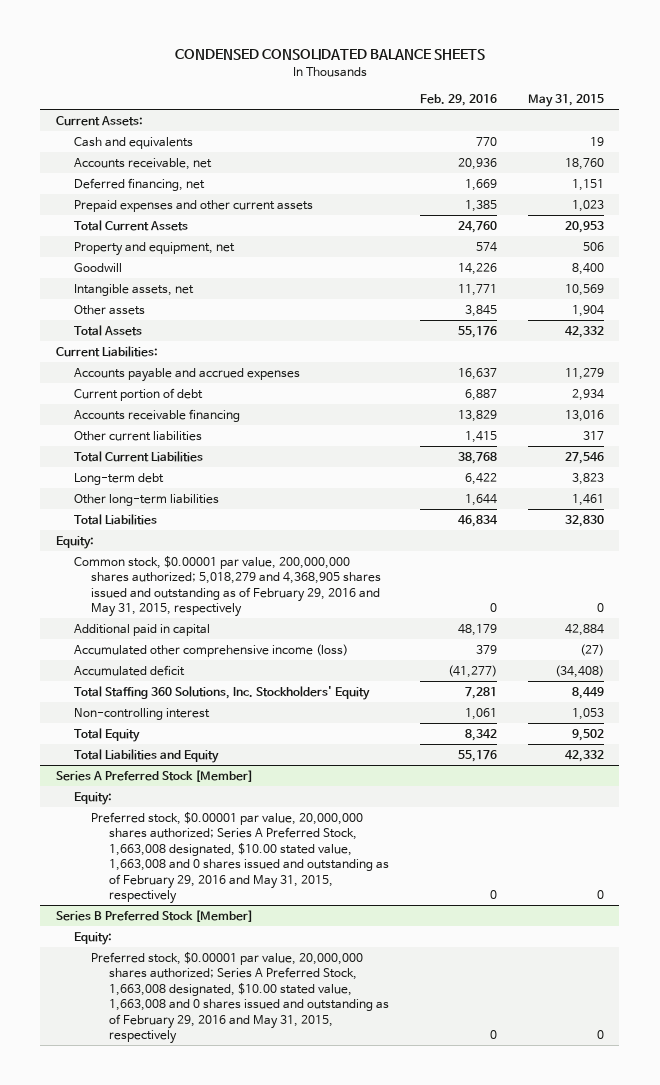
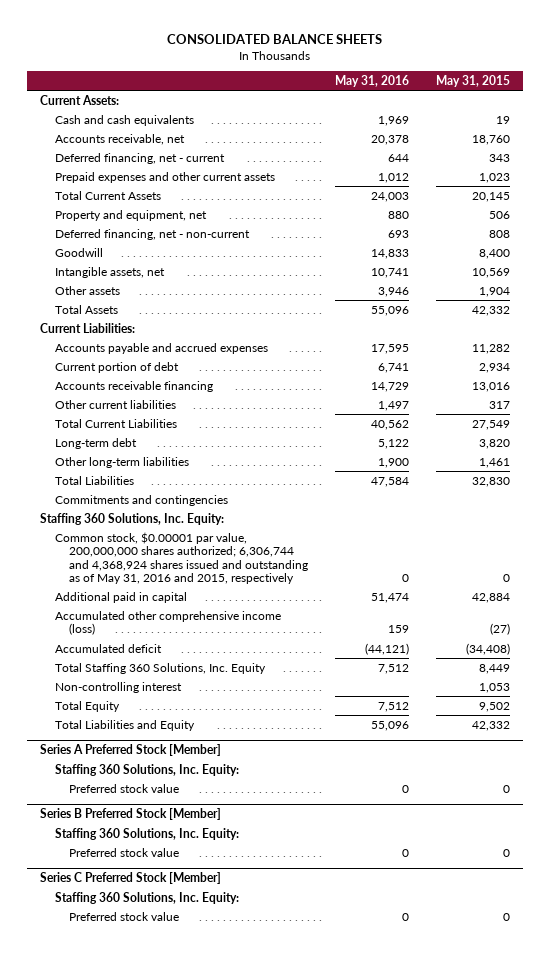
- CONDENSED CONSOLIDATED BALANCE SHEETS
+ CONSOLIDATED BALANCE SHEETS
- | Feb. 29, 2016 | May 31, 2015
+ | May 31, 2016 | May 31, 2015
- Cash and equivalents | 770 | 19
+ Cash and cash equivalents | 1,969 | 19
- Deferred financing, net | 1,669 | 1,151
+ Deferred financing, net - current | 644 | 343
- Total Current Assets | 24,760 | 20,953
+ Total Current Assets | 24,003 | 20,145
+ Deferred financing, net - non-current | 693 | 808
- Accounts payable and accrued expenses | 16,637 | 11,279
+ Accounts payable and accrued expenses | 17,595 | 11,282
- Total Current Liabilities | 38,768 | 27,546
- Long-term debt | 6,422 | 3,823
+ Total Current Liabilities | 40,562 | 27,549
+ Long-term debt | 5,122 | 3,820
- Equity:
- Common stock, $0.00001 par value, 200,000,000 shares authorized; 5,018,279 and 4,368,905 shares issued and outstanding as of February 29, 2016 and May 31, 2015, respectively | 0 | 0
+ Commitments and contingencies
+ Staffing 360 Solutions, Inc. Equity:
+ Common stock, $0.00001 par value, 200,000,000 shares authorized; 6,306,744 and 4,368,924 shares issued and outstanding as of May 31, 2016 and 2015, respectively | 0 | 0
- Total Staffing 360 Solutions, Inc. Stockholders' Equity | 7,281 | 8,449
+ Total Staffing 360 Solutions, Inc. Equity | 7,512 | 8,449
@ Series A Preferred Stock [Member]
- Equity:
- Preferred stock, $0.00001 par value, 20,000,000 shares authorized; Series A Preferred Stock, 1,663,008 designated, $10.00 stated value, 1,663,008 and 0 shares issued and outstanding as of February 29, 2016 and May 31, 2015, respectively | 0 | 0
+ Staffing 360 Solutions, Inc. Equity:
+ Preferred stock value | 0 | 0
@ Series B Preferred Stock [Member]
- Equity:
- Preferred stock, $0.00001 par value, 20,000,000 shares authorized; Series A Preferred Stock, 1,663,008 designated, $10.00 stated value, 1,663,008 and 0 shares issued and outstanding as of February 29, 2016 and May 31, 2015, respectively | 0 | 0
+ Staffing 360 Solutions, Inc. Equity:
+ Preferred stock value | 0 | 0
+ Series C Preferred Stock [Member]
+ Staffing 360 Solutions, Inc. Equity:
+ Preferred stock value | 0 | 0

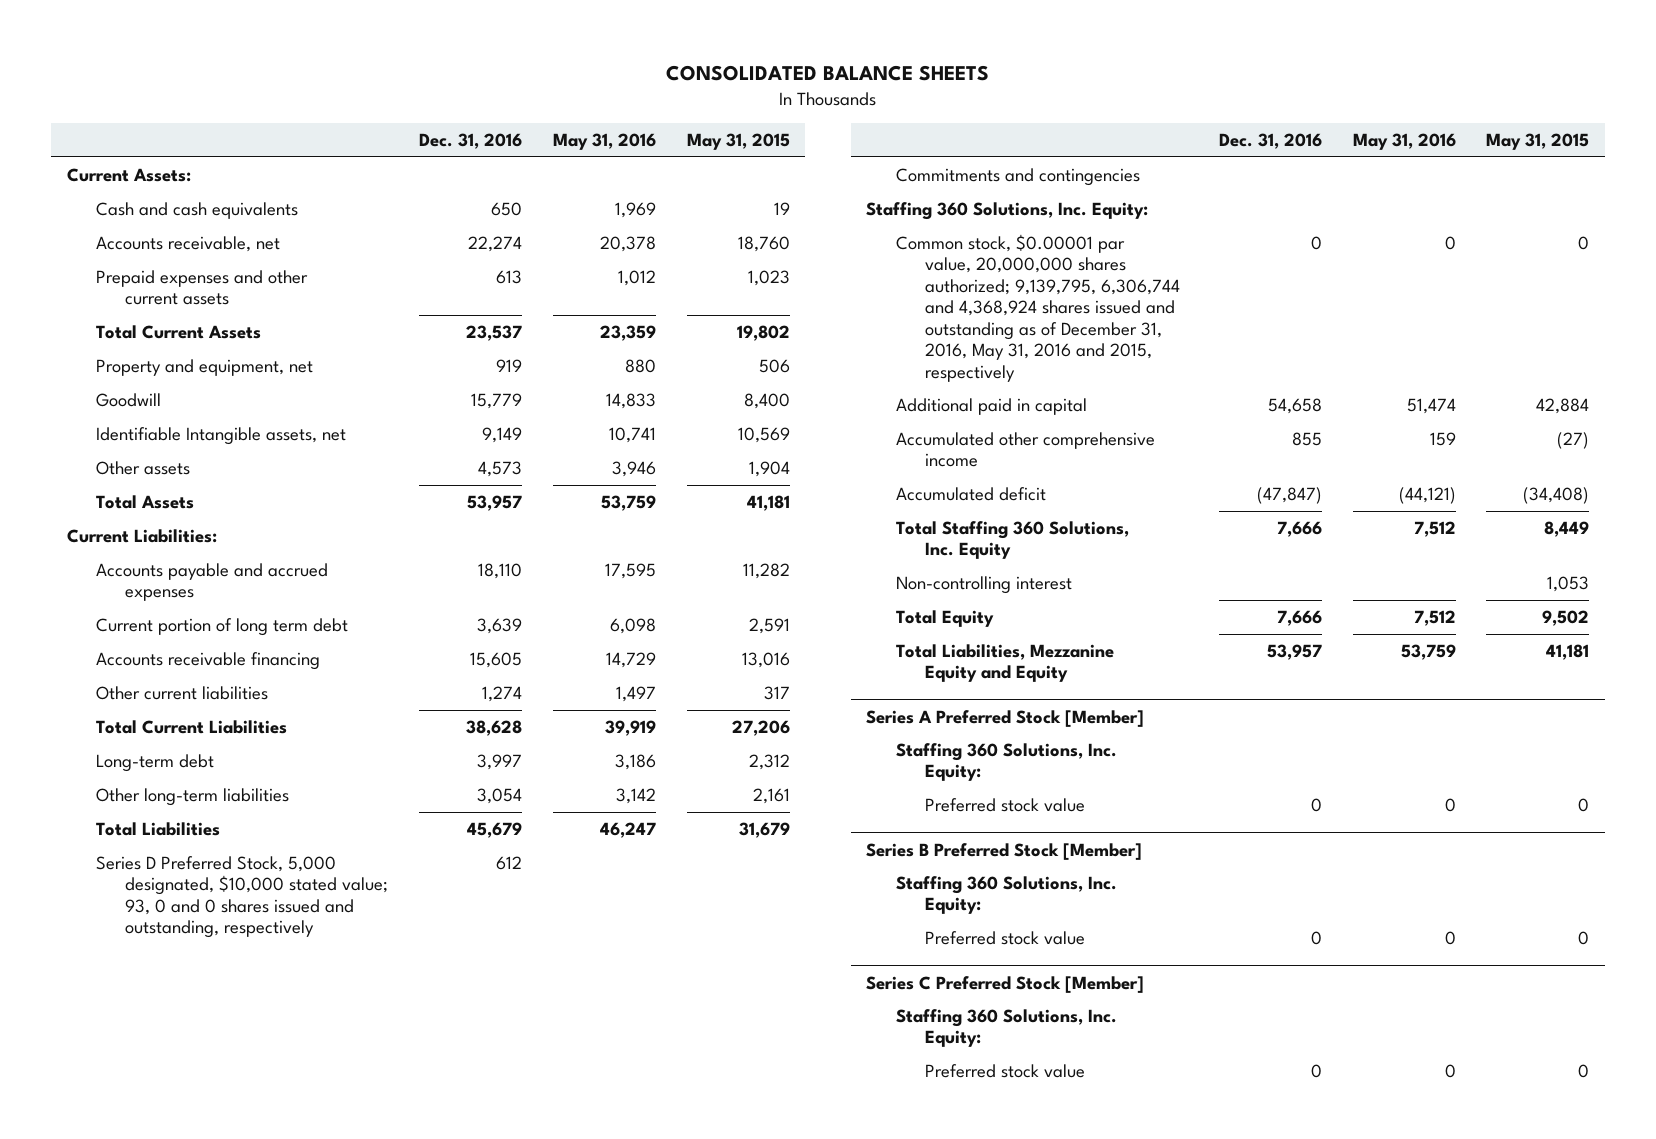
- | May 31, 2016 | May 31, 2015
+ | Dec. 31, 2016 | May 31, 2016 | May 31, 2015
- Deferred financing, net - current | 644 | 343
- Total Current Assets | 24,003 | 20,145
+ Total Current Assets | 23,537 | 23,359 | 19,802
- Deferred financing, net - non-current | 693 | 808
- Intangible assets, net | 10,741 | 10,569
+ Identifiable Intangible assets, net | 9,149 | 10,741 | 10,569
- Total Assets | 55,096 | 42,332
+ Total Assets | 53,957 | 53,759 | 41,181
- Current portion of debt | 6,741 | 2,934
+ Current portion of long term debt | 3,639 | 6,098 | 2,591
- Total Current Liabilities | 40,562 | 27,549
- Long-term debt | 5,122 | 3,820
- Other long-term liabilities | 1,900 | 1,461
- Total Liabilities | 47,584 | 32,830
+ Total Current Liabilities | 38,628 | 39,919 | 27,206
+ Long-term debt | 3,997 | 3,186 | 2,312
+ Other long-term liabilities | 3,054 | 3,142 | 2,161
+ Total Liabilities | 45,679 | 46,247 | 31,679
+ Series D Preferred Stock, 5,000 designated, $10,000 stated value; 93, 0 and 0 shares issued and outstanding, respectively | 612 | |
- Common stock, $0.00001 par value, 200,000,000 shares authorized; 6,306,744 and 4,368,924 shares issued and outstanding as of May 31, 2016 and 2015, respectively | 0 | 0
+ Common stock, $0.00001 par value, 20,000,000 shares authorized; 9,139,795, 6,306,744 and 4,368,924 shares issued and outstanding as of December 31, 2016, May 31, 2016 and 2015, respectively | 0 | 0 | 0
- Accumulated other comprehensive income (loss) | 159 | (27)
+ Accumulated other comprehensive income | 855 | 159 | (27)
- Total Liabilities and Equity | 55,096 | 42,332
+ Total Liabilities, Mezzanine Equity and Equity | 53,957 | 53,759 | 41,181

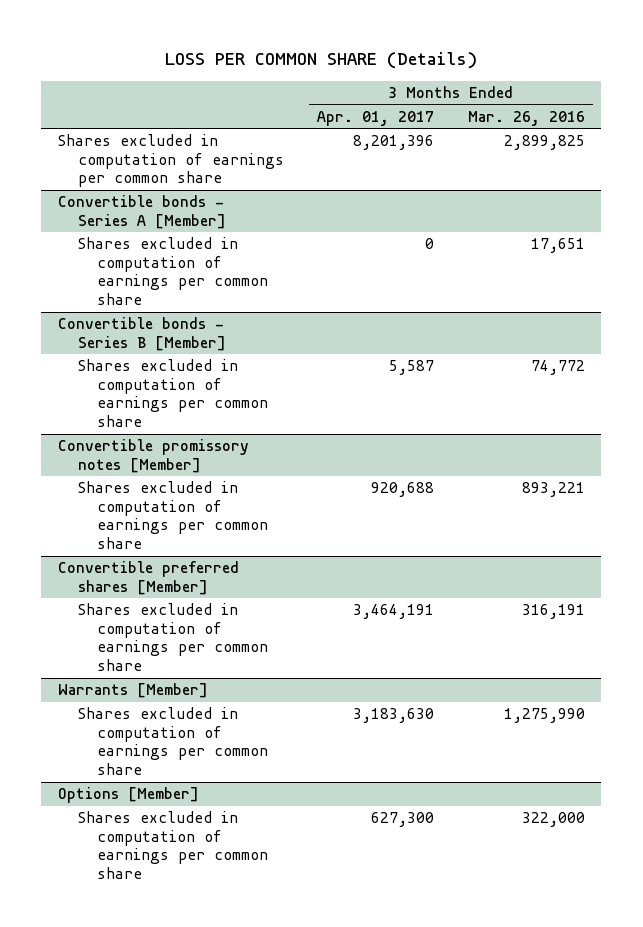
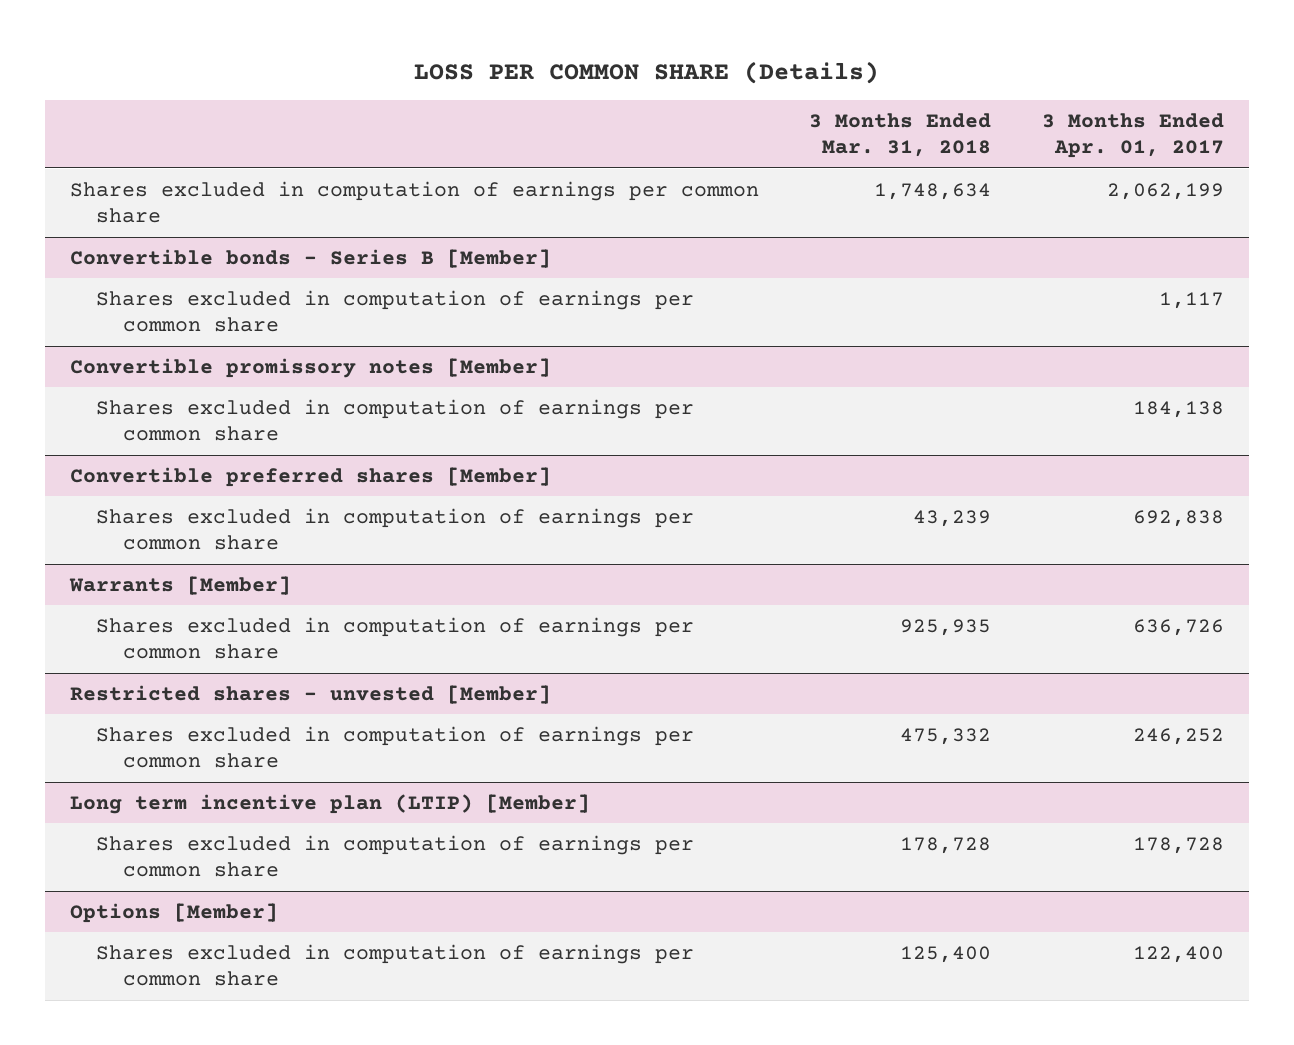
- | 3 Months Ended Apr. 01, 2017 | 3 Months Ended Mar. 26, 2016
+ | 3 Months Ended Mar. 31, 2018 | 3 Months Ended Apr. 01, 2017
- Shares excluded in computation of earnings per common share | 8,201,396 | 2,899,825
- Convertible bonds - Series A [Member]
- Shares excluded in computation of earnings per common share | 0 | 17,651
+ Shares excluded in computation of earnings per common share | 1,748,634 | 2,062,199
@ Convertible bonds - Series B [Member]
- Shares excluded in computation of earnings per common share | 5,587 | 74,772
+ Shares excluded in computation of earnings per common share | | 1,117
@ Convertible promissory notes [Member]
- Shares excluded in computation of earnings per common share | 920,688 | 893,221
+ Shares excluded in computation of earnings per common share | | 184,138
@ Convertible preferred shares [Member]
- Shares excluded in computation of earnings per common share | 3,464,191 | 316,191
+ Shares excluded in computation of earnings per common share | 43,239 | 692,838
@ Warrants [Member]
- Shares excluded in computation of earnings per common share | 3,183,630 | 1,275,990
+ Shares excluded in computation of earnings per common share | 925,935 | 636,726
+ Restricted shares - unvested [Member]
+ Shares excluded in computation of earnings per common share | 475,332 | 246,252
+ Long term incentive plan (LTIP) [Member]
+ Shares excluded in computation of earnings per common share | 178,728 | 178,728
@ Options [Member]
- Shares excluded in computation of earnings per common share | 627,300 | 322,000
+ Shares excluded in computation of earnings per common share | 125,400 | 122,400

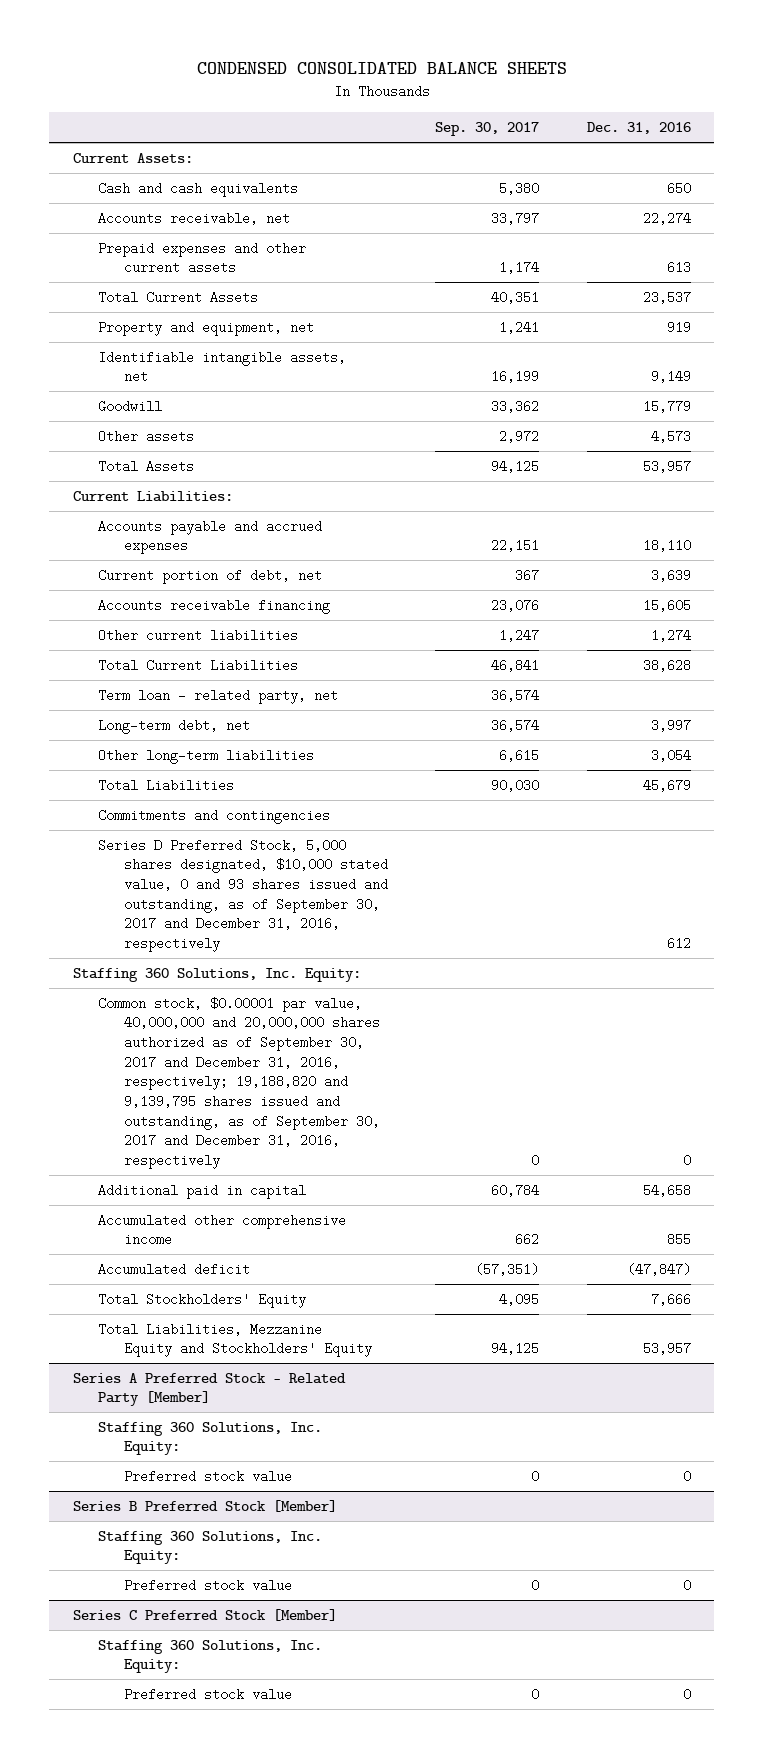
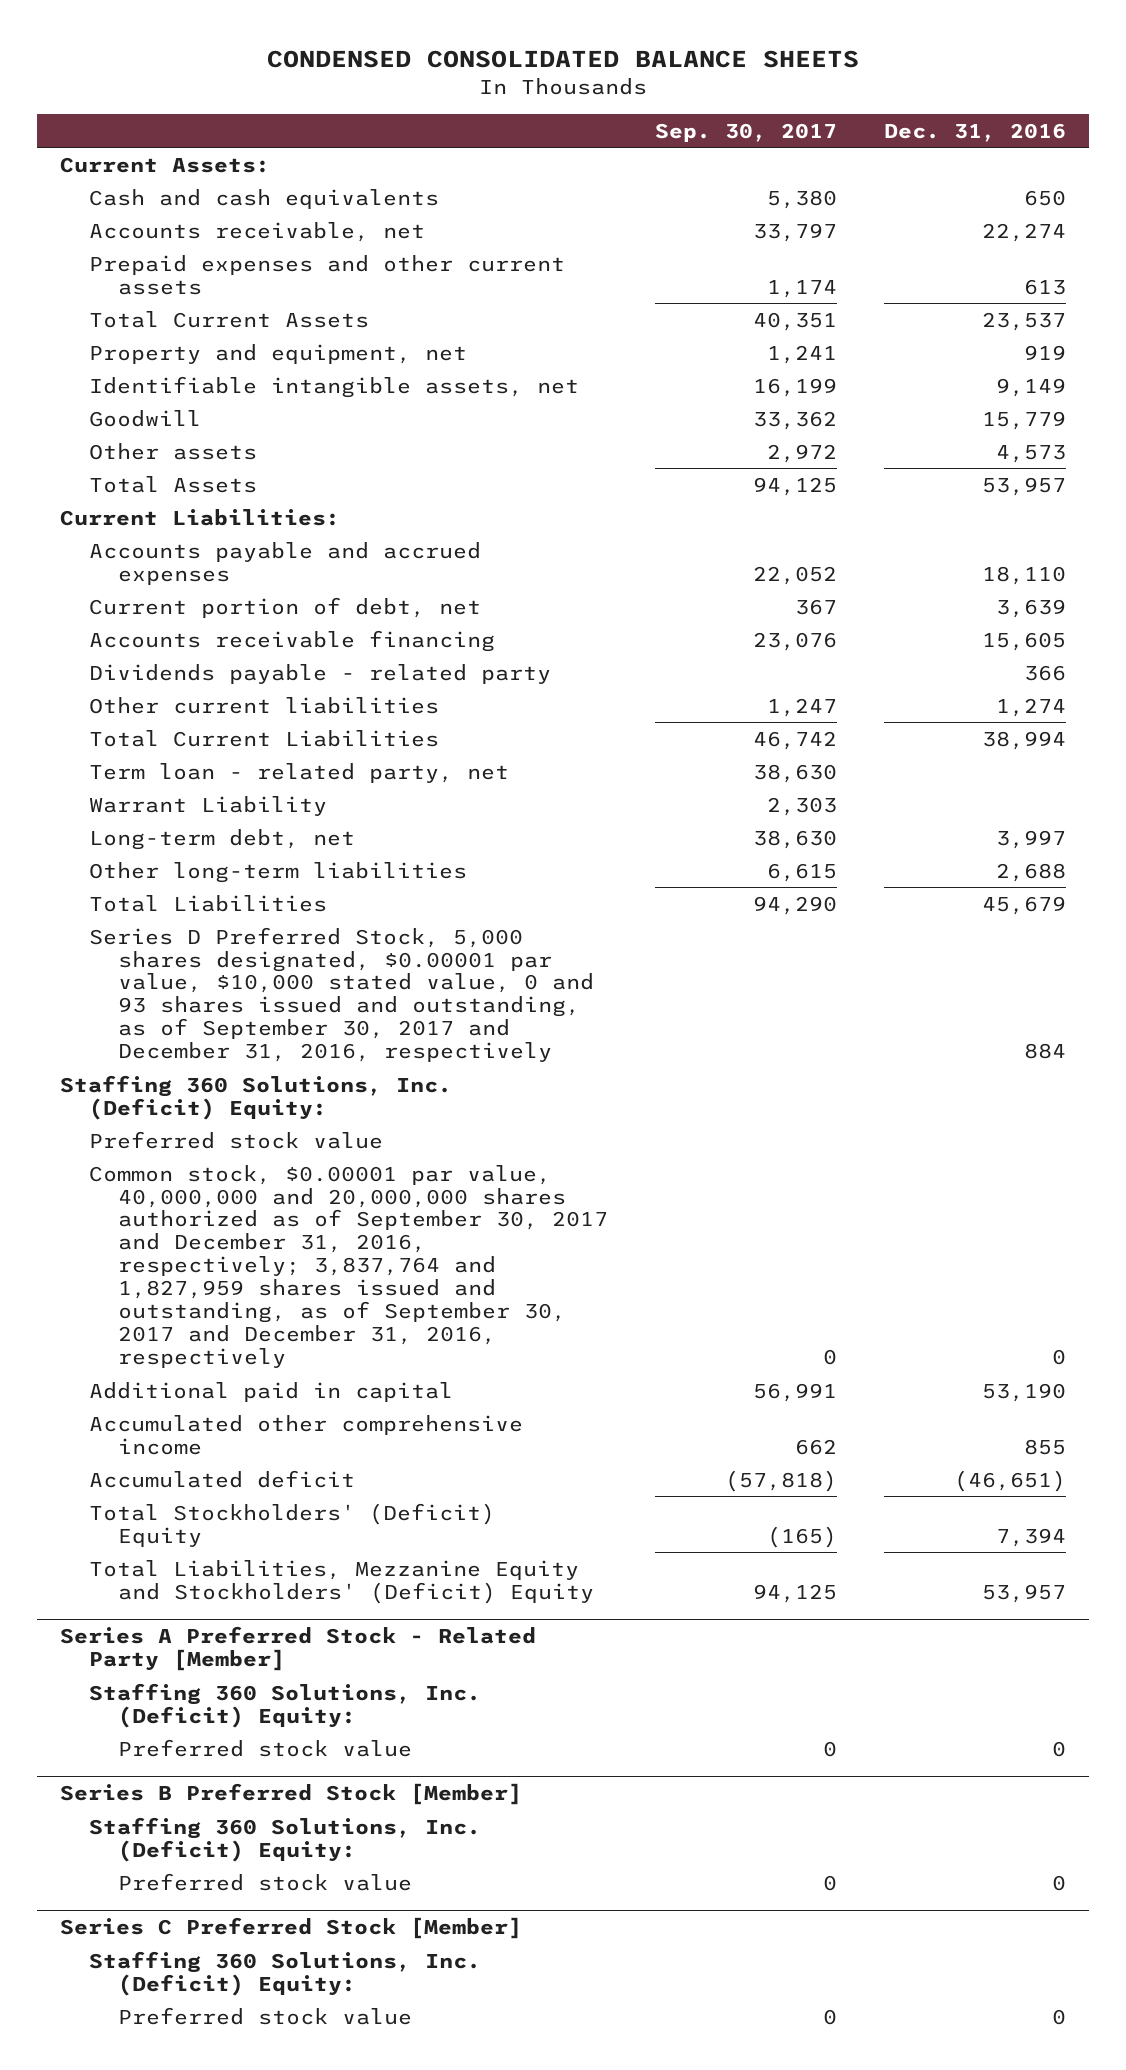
- Accounts payable and accrued expenses | 22,151 | 18,110
+ Accounts payable and accrued expenses | 22,052 | 18,110
+ Dividends payable - related party | | 366
- Total Current Liabilities | 46,841 | 38,628
- Term loan - related party, net | 36,574 |
- Long-term debt, net | 36,574 | 3,997
- Other long-term liabilities | 6,615 | 3,054
- Total Liabilities | 90,030 | 45,679
- Commitments and contingencies
- Series D Preferred Stock, 5,000 shares designated, $10,000 stated value, 0 and 93 shares issued and outstanding, as of September 30, 2017 and December 31, 2016, respectively | | 612
- Staffing 360 Solutions, Inc. Equity:
- Common stock, $0.00001 par value, 40,000,000 and 20,000,000 shares authorized as of September 30, 2017 and December 31, 2016, respectively; 19,188,820 and 9,139,795 shares issued and outstanding, as of September 30, 2017 and December 31, 2016, respectively | 0 | 0
- Additional paid in capital | 60,784 | 54,658
+ Total Current Liabilities | 46,742 | 38,994
+ Term loan - related party, net | 38,630 |
+ Warrant Liability | 2,303 |
+ Long-term debt, net | 38,630 | 3,997
+ Other long-term liabilities | 6,615 | 2,688
+ Total Liabilities | 94,290 | 45,679
+ Series D Preferred Stock, 5,000 shares designated, $0.00001 par value, $10,000 stated value, 0 and 93 shares issued and outstanding, as of September 30, 2017 and December 31, 2016, respectively | | 884
+ Staffing 360 Solutions, Inc. (Deficit) Equity:
+ Preferred stock value
+ Common stock, $0.00001 par value, 40,000,000 and 20,000,000 shares authorized as of September 30, 2017 and December 31, 2016, respectively; 3,837,764 and 1,827,959 shares issued and outstanding, as of September 30, 2017 and December 31, 2016, respectively | 0 | 0
+ Additional paid in capital | 56,991 | 53,190
- Accumulated deficit | (57,351) | (47,847)
- Total Stockholders' Equity | 4,095 | 7,666
- Total Liabilities, Mezzanine Equity and Stockholders' Equity | 94,125 | 53,957
+ Accumulated deficit | (57,818) | (46,651)
+ Total Stockholders' (Deficit) Equity | (165) | 7,394
+ Total Liabilities, Mezzanine Equity and Stockholders' (Deficit) Equity | 94,125 | 53,957
@ Series A Preferred Stock - Related Party [Member]
- Staffing 360 Solutions, Inc. Equity:
+ Staffing 360 Solutions, Inc. (Deficit) Equity:
@ Series B Preferred Stock [Member]
- Staffing 360 Solutions, Inc. Equity:
+ Staffing 360 Solutions, Inc. (Deficit) Equity:
@ Series C Preferred Stock [Member]
- Staffing 360 Solutions, Inc. Equity:
+ Staffing 360 Solutions, Inc. (Deficit) Equity:

